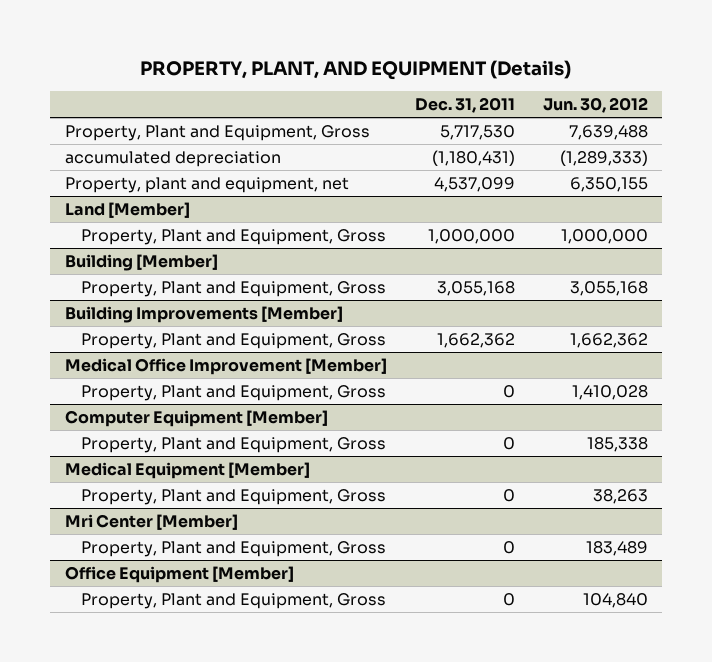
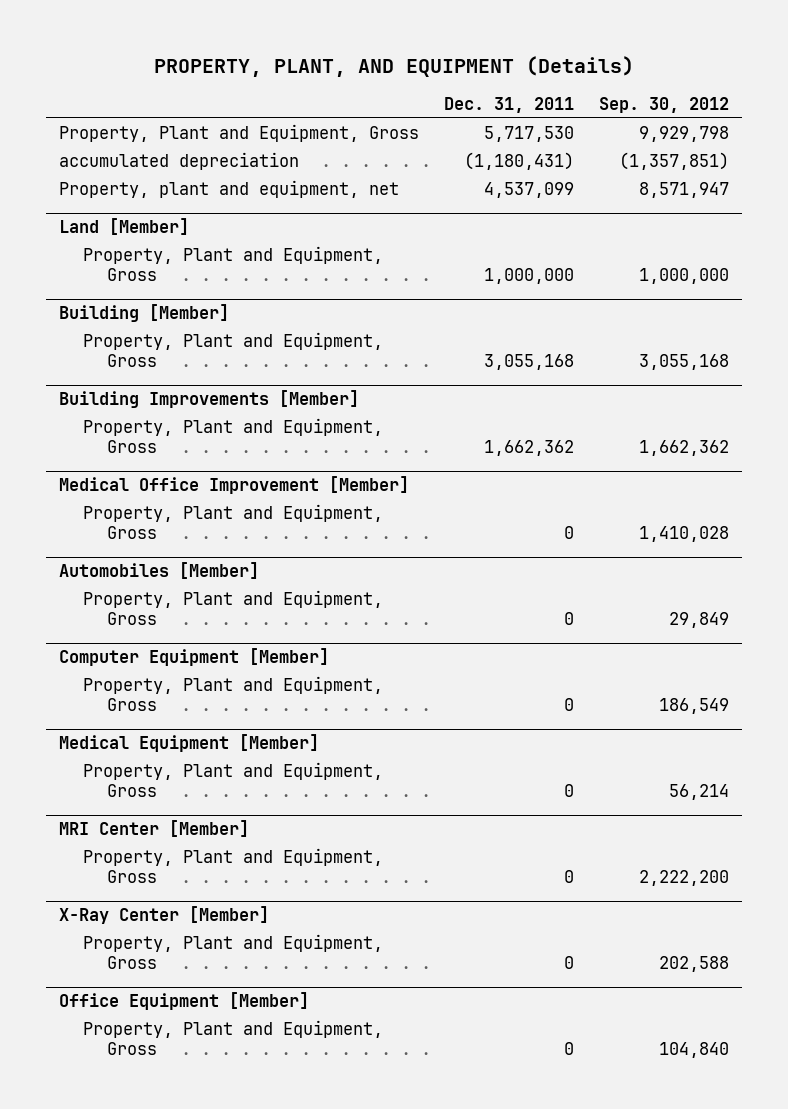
- | Dec. 31, 2011 | Jun. 30, 2012
+ | Dec. 31, 2011 | Sep. 30, 2012
+ Automobiles [Member]
+ Property, Plant and Equipment, Gross | 0 | 29,849
- Mri Center [Member]
+ MRI Center [Member]
+ X-Ray Center [Member]
+ Property, Plant and Equipment, Gross | 0 | 202,588

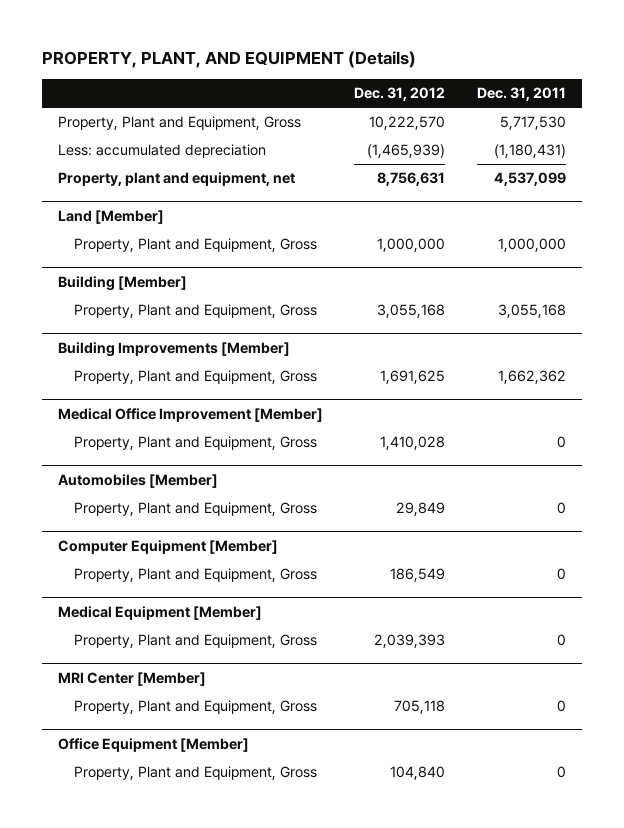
- | Dec. 31, 2011 | Sep. 30, 2012
+ | Dec. 31, 2012 | Dec. 31, 2011
- accumulated depreciation | (1,180,431) | (1,357,851)
+ Less: accumulated depreciation | (1,465,939) | (1,180,431)
- X-Ray Center [Member]
- Property, Plant and Equipment, Gross | 0 | 202,588

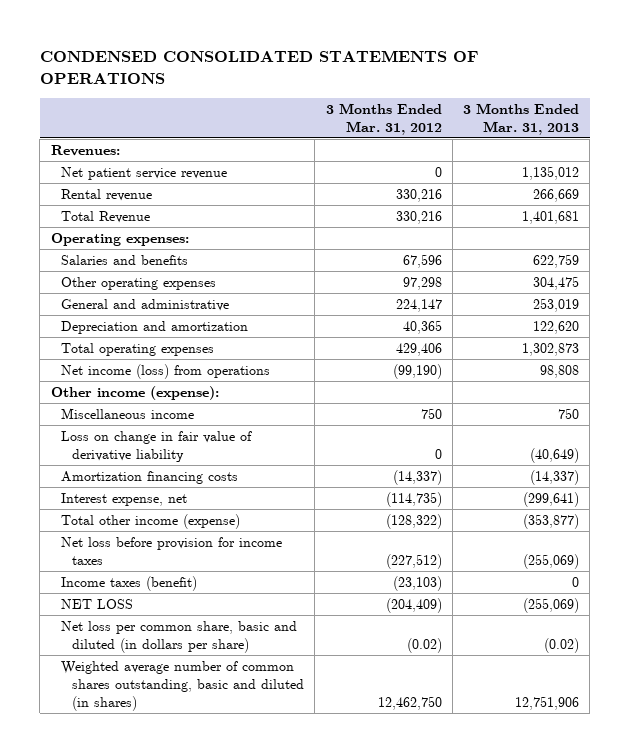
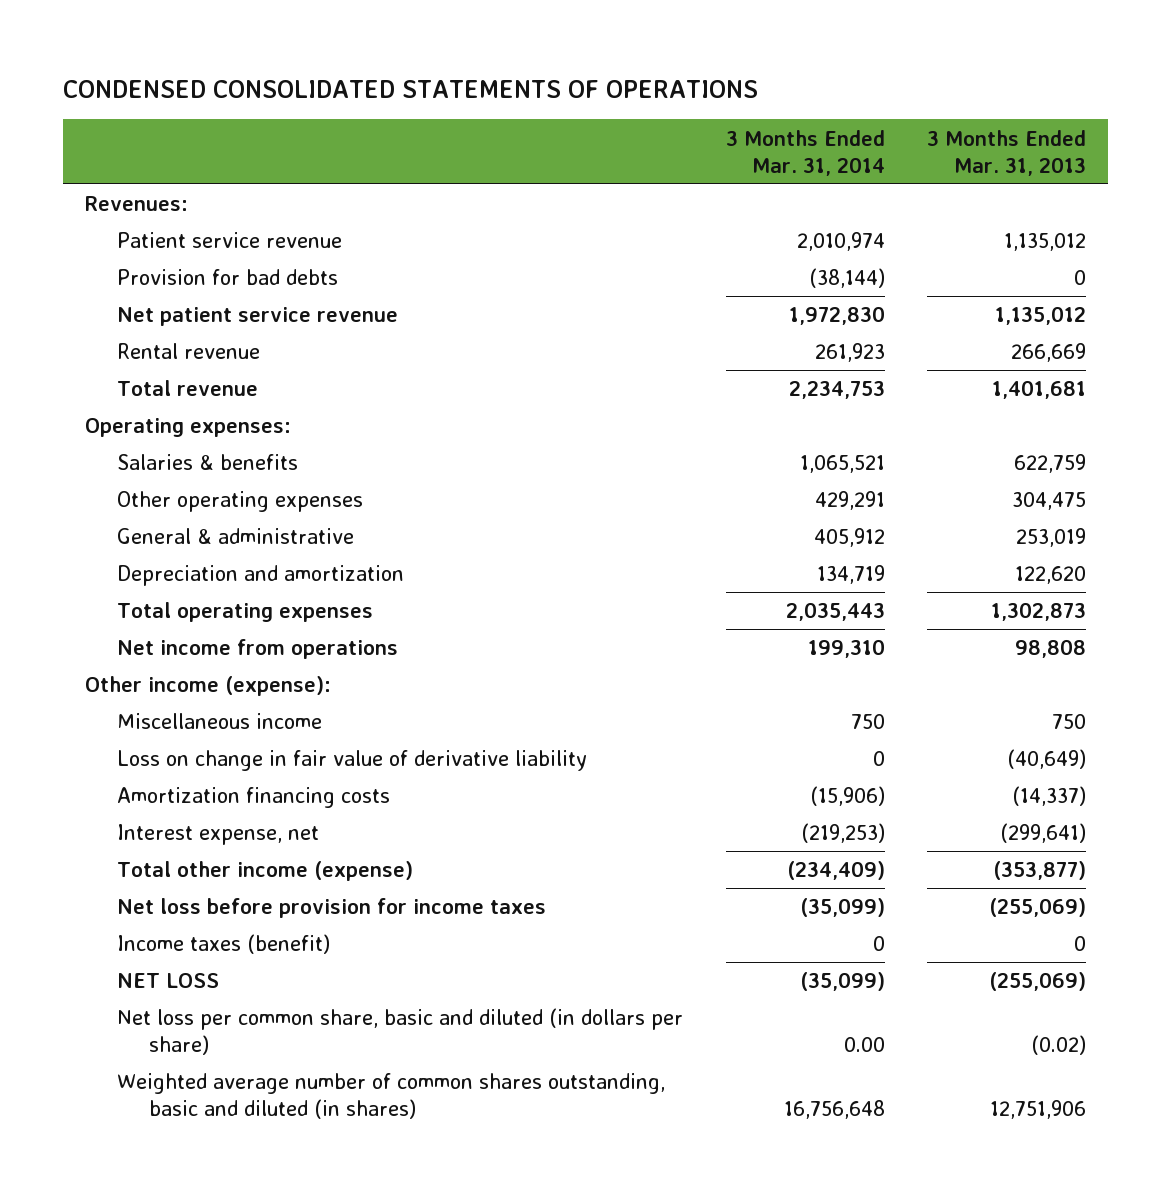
- | 3 Months Ended Mar. 31, 2012 | 3 Months Ended Mar. 31, 2013
+ | 3 Months Ended Mar. 31, 2014 | 3 Months Ended Mar. 31, 2013
+ Patient service revenue | 2,010,974 | 1,135,012
+ Provision for bad debts | (38,144) | 0
- Total Revenue | 330,216 | 1,401,681
+ Total revenue | 2,234,753 | 1,401,681
- Salaries and benefits | 67,596 | 622,759
+ Salaries & benefits | 1,065,521 | 622,759
- General and administrative | 224,147 | 253,019
+ General & administrative | 405,912 | 253,019
- Net income (loss) from operations | (99,190) | 98,808
+ Net income from operations | 199,310 | 98,808

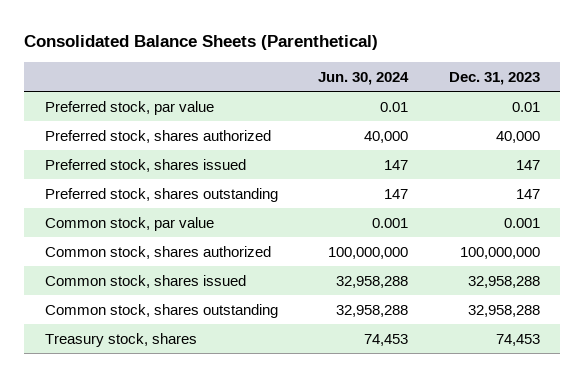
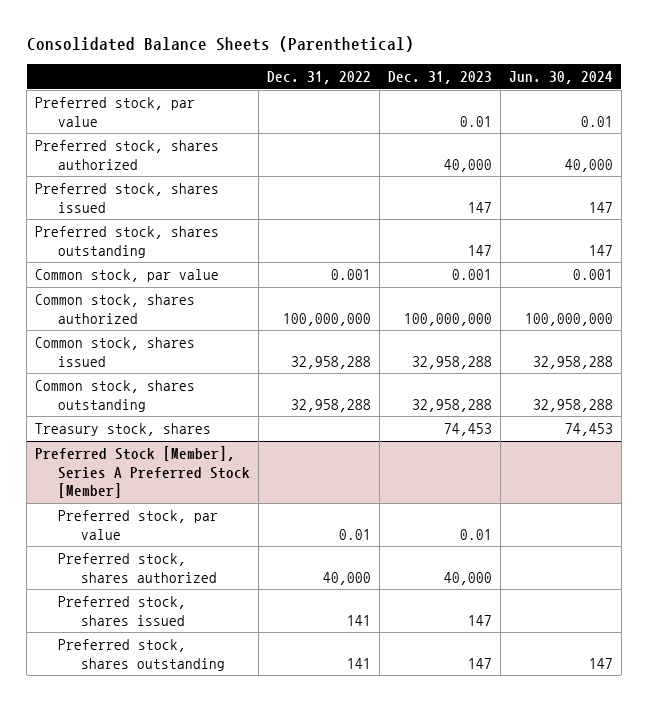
- | Jun. 30, 2024 | Dec. 31, 2023
+ | Dec. 31, 2022 | Dec. 31, 2023 | Jun. 30, 2024
+ Preferred Stock [Member], Series A Preferred Stock [Member]
+ Preferred stock, par value | 0.01 | 0.01 |
+ Preferred stock, shares authorized | 40,000 | 40,000 |
+ Preferred stock, shares issued | 141 | 147 |
+ Preferred stock, shares outstanding | 141 | 147 | 147

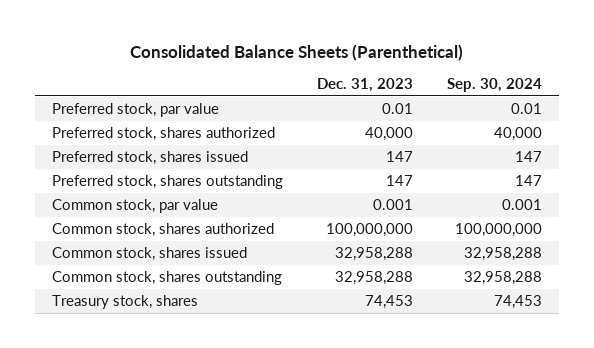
- | Dec. 31, 2022 | Dec. 31, 2023 | Jun. 30, 2024
+ | Dec. 31, 2023 | Sep. 30, 2024
- Preferred Stock [Member], Series A Preferred Stock [Member]
- Preferred stock, par value | 0.01 | 0.01 |
- Preferred stock, shares authorized | 40,000 | 40,000 |
- Preferred stock, shares issued | 141 | 147 |
- Preferred stock, shares outstanding | 141 | 147 | 147

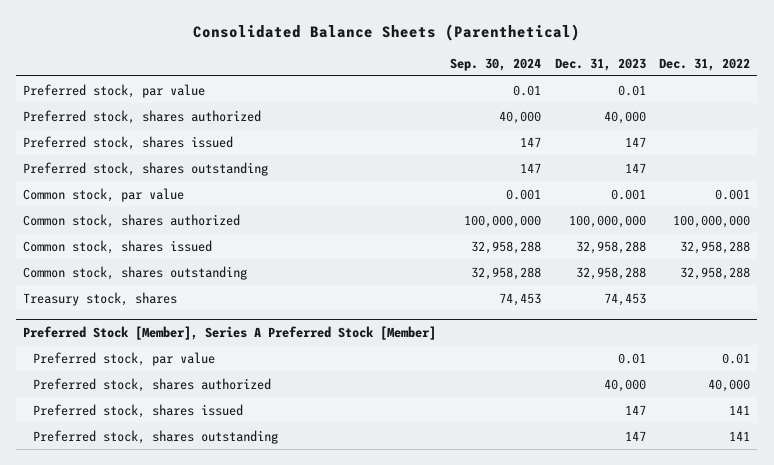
- | Dec. 31, 2023 | Sep. 30, 2024
+ | Sep. 30, 2024 | Dec. 31, 2023 | Dec. 31, 2022
+ Preferred Stock [Member], Series A Preferred Stock [Member]
+ Preferred stock, par value | | 0.01 | 0.01
+ Preferred stock, shares authorized | | 40,000 | 40,000
+ Preferred stock, shares issued | | 147 | 141
+ Preferred stock, shares outstanding | | 147 | 141

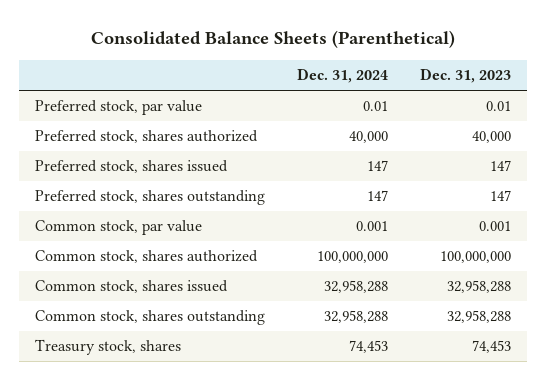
- | Sep. 30, 2024 | Dec. 31, 2023 | Dec. 31, 2022
+ | Dec. 31, 2024 | Dec. 31, 2023
- Preferred Stock [Member], Series A Preferred Stock [Member]
- Preferred stock, par value | | 0.01 | 0.01
- Preferred stock, shares authorized | | 40,000 | 40,000
- Preferred stock, shares issued | | 147 | 141
- Preferred stock, shares outstanding | | 147 | 141

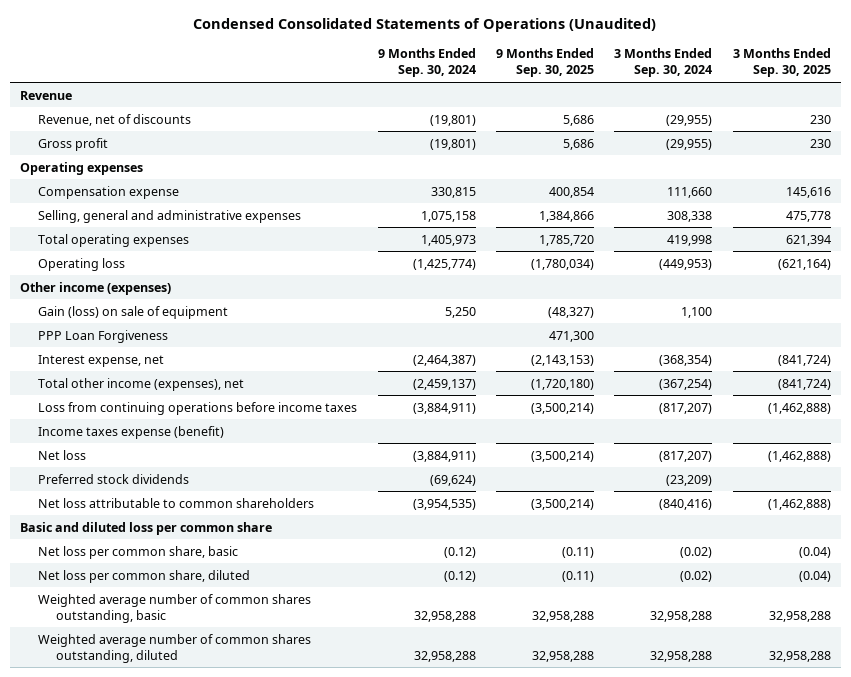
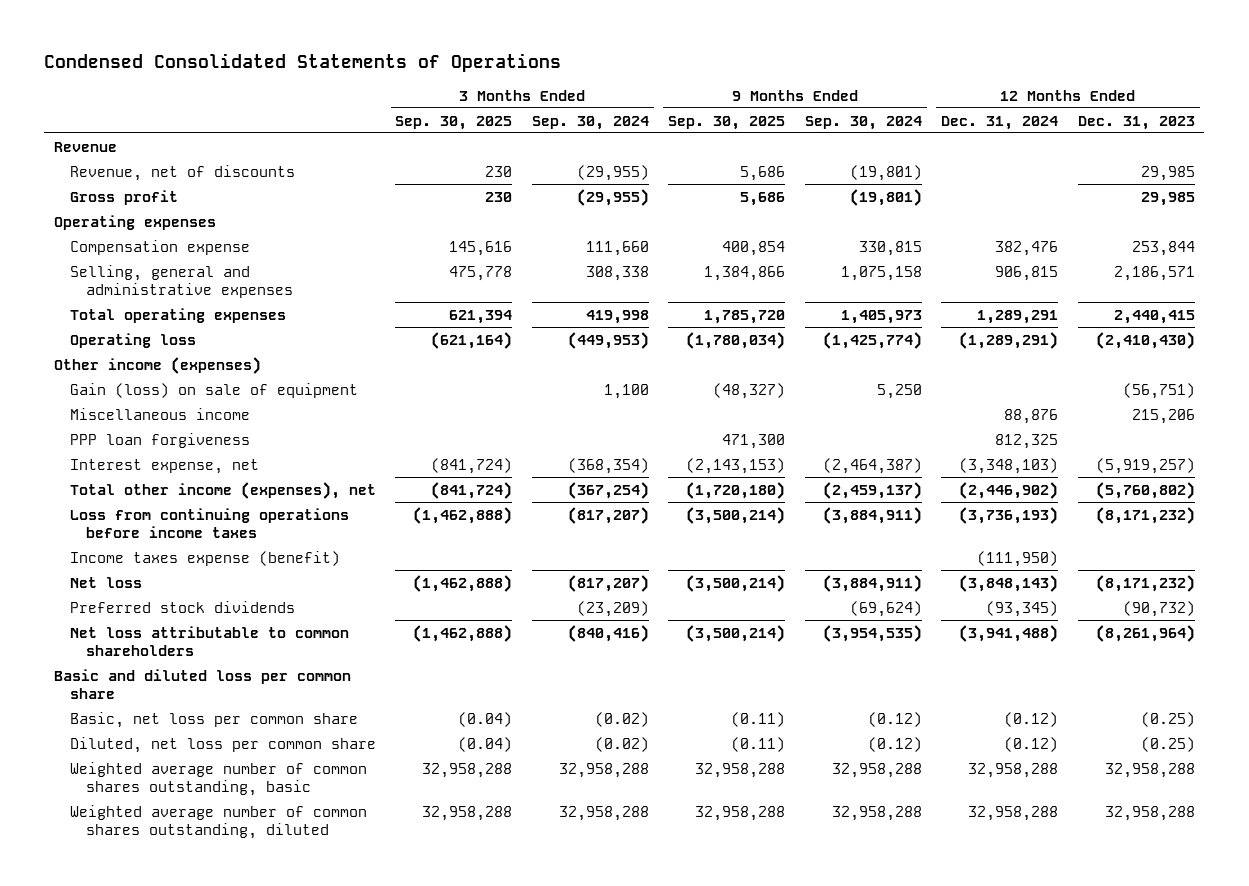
- Condensed Consolidated Statements of Operations (Unaudited)
+ Condensed Consolidated Statements of Operations
- | 9 Months Ended Sep. 30, 2024 | 9 Months Ended Sep. 30, 2025 | 3 Months Ended Sep. 30, 2024 | 3 Months Ended Sep. 30, 2025
+ | 3 Months Ended Sep. 30, 2025 | 3 Months Ended Sep. 30, 2024 | 9 Months Ended Sep. 30, 2025 | 9 Months Ended Sep. 30, 2024 | 12 Months Ended Dec. 31, 2024 | 12 Months Ended Dec. 31, 2023
- PPP Loan Forgiveness | | 471,300 | |
+ Miscellaneous income | | | | | 88,876 | 215,206
+ PPP loan forgiveness | | | 471,300 | | 812,325 |
- Net loss per common share, basic | (0.12) | (0.11) | (0.02) | (0.04)
- Net loss per common share, diluted | (0.12) | (0.11) | (0.02) | (0.04)
+ Basic, net loss per common share | (0.04) | (0.02) | (0.11) | (0.12) | (0.12) | (0.25)
+ Diluted, net loss per common share | (0.04) | (0.02) | (0.11) | (0.12) | (0.12) | (0.25)

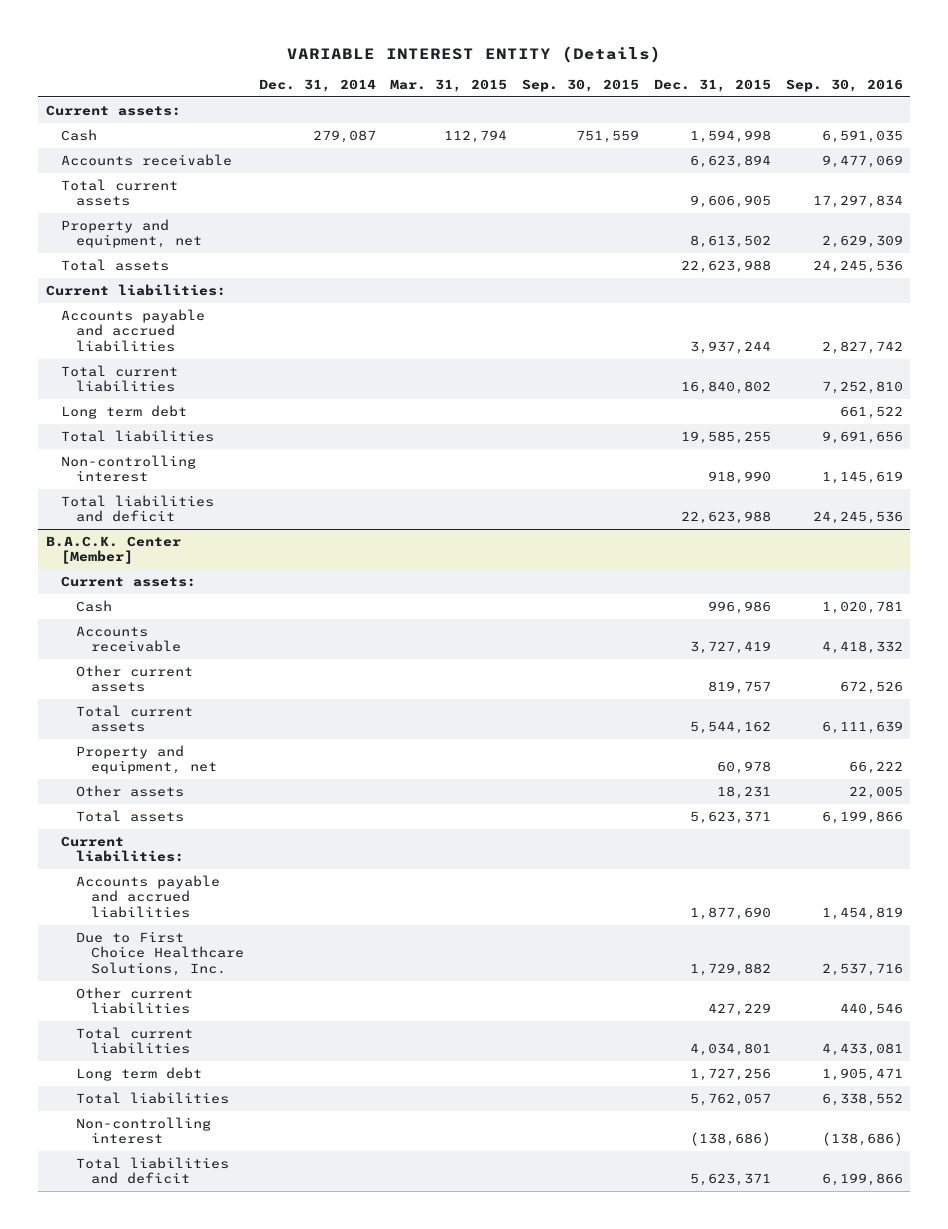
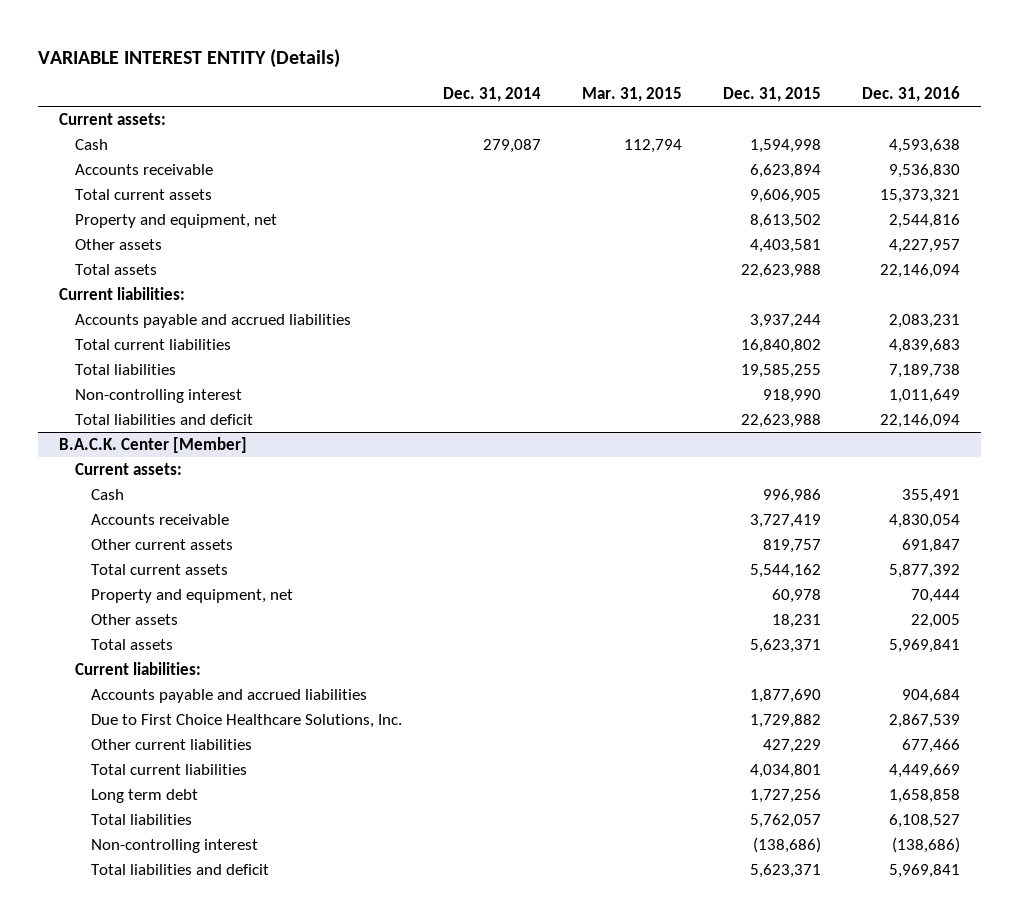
- | Dec. 31, 2014 | Mar. 31, 2015 | Sep. 30, 2015 | Dec. 31, 2015 | Sep. 30, 2016
+ | Dec. 31, 2014 | Mar. 31, 2015 | Dec. 31, 2015 | Dec. 31, 2016
+ Other assets | | | 4,403,581 | 4,227,957
- Long term debt | | | | | 661,522

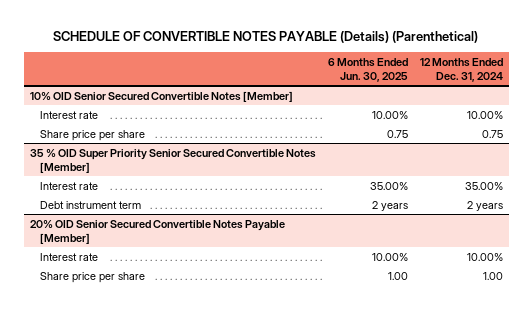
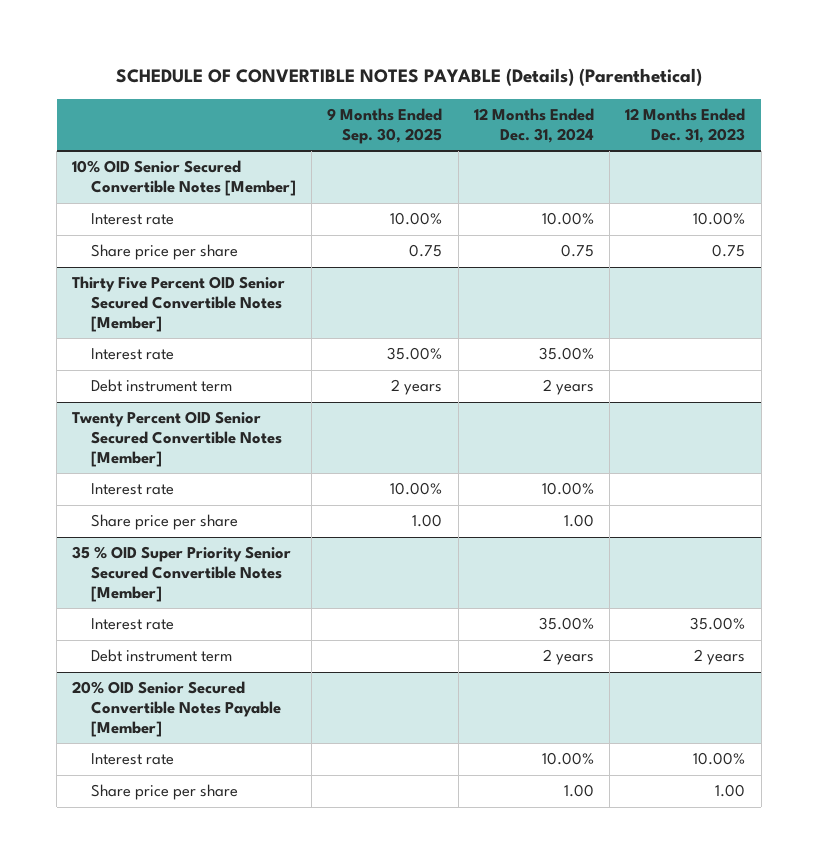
- | 6 Months Ended Jun. 30, 2025 | 12 Months Ended Dec. 31, 2024
+ | 9 Months Ended Sep. 30, 2025 | 12 Months Ended Dec. 31, 2024 | 12 Months Ended Dec. 31, 2023
+ Thirty Five Percent OID Senior Secured Convertible Notes [Member]
+ Interest rate | 35.00% | 35.00% |
+ Debt instrument term | 2 years | 2 years |
+ Twenty Percent OID Senior Secured Convertible Notes [Member]
+ Interest rate | 10.00% | 10.00% |
+ Share price per share | 1.00 | 1.00 |

